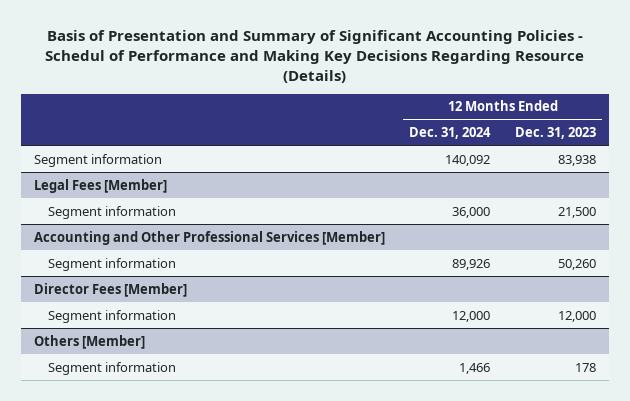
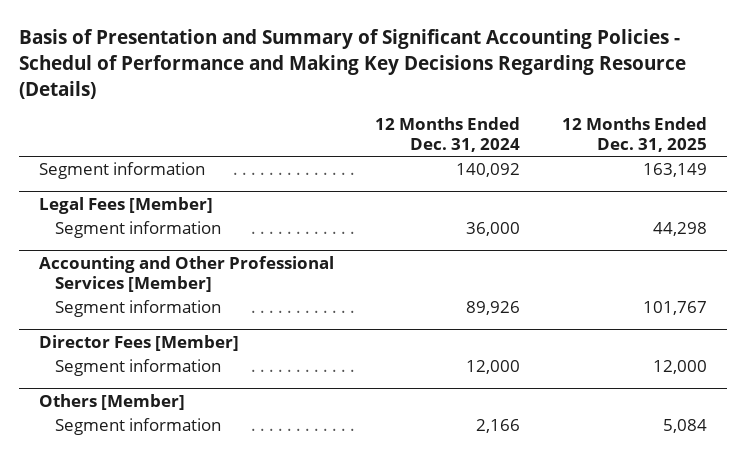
- | 12 Months Ended Dec. 31, 2024 | 12 Months Ended Dec. 31, 2023
+ | 12 Months Ended Dec. 31, 2024 | 12 Months Ended Dec. 31, 2025
@ Others [Member]
- Segment information | 1,466 | 178
+ Segment information | 2,166 | 5,084

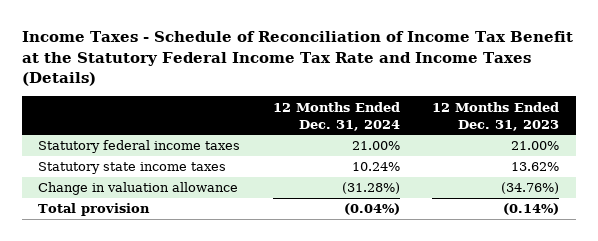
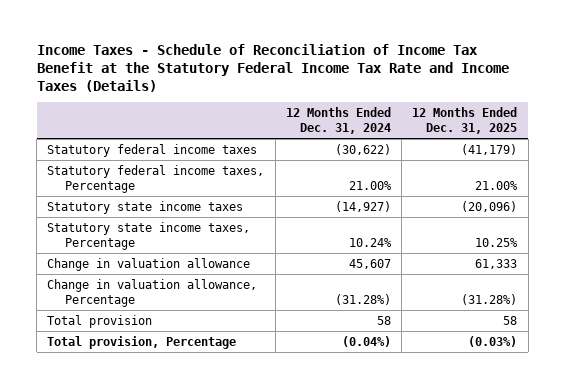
- | 12 Months Ended Dec. 31, 2024 | 12 Months Ended Dec. 31, 2023
+ | 12 Months Ended Dec. 31, 2024 | 12 Months Ended Dec. 31, 2025
- Statutory federal income taxes | 21.00% | 21.00%
- Statutory state income taxes | 10.24% | 13.62%
- Change in valuation allowance | (31.28%) | (34.76%)
- Total provision | (0.04%) | (0.14%)
+ Statutory federal income taxes | (30,622) | (41,179)
+ Statutory federal income taxes, Percentage | 21.00% | 21.00%
+ Statutory state income taxes | (14,927) | (20,096)
+ Statutory state income taxes, Percentage | 10.24% | 10.25%
+ Change in valuation allowance | 45,607 | 61,333
+ Change in valuation allowance, Percentage | (31.28%) | (31.28%)
+ Total provision | 58 | 58
+ Total provision, Percentage | (0.04%) | (0.03%)

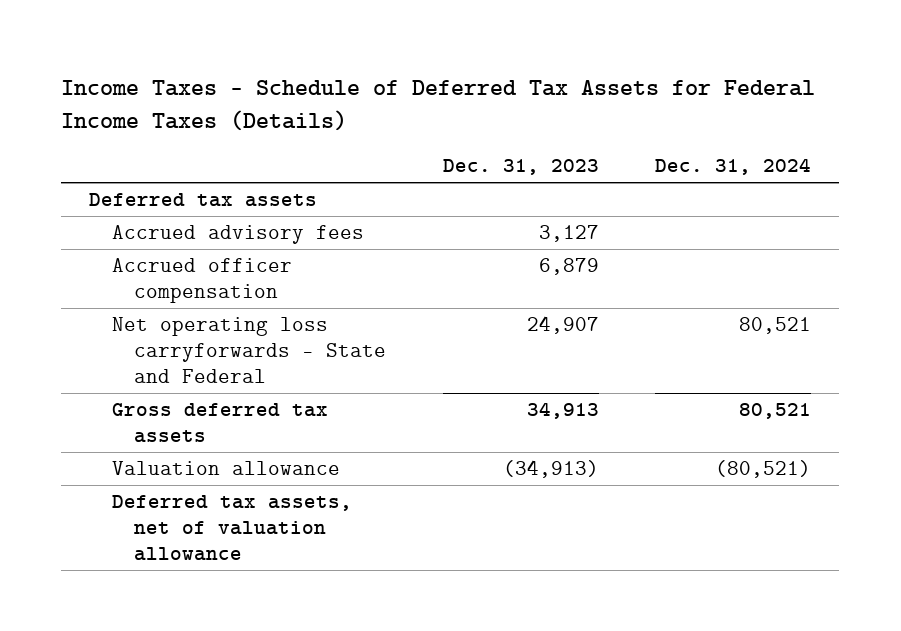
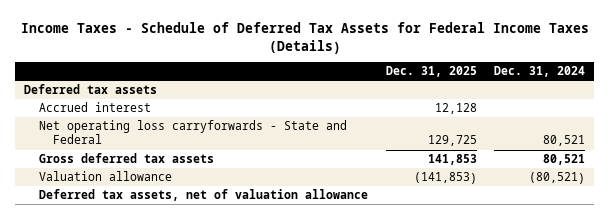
- | Dec. 31, 2023 | Dec. 31, 2024
+ | Dec. 31, 2025 | Dec. 31, 2024
- Accrued advisory fees | 3,127 |
- Accrued officer compensation | 6,879 |
+ Accrued interest | 12,128 |

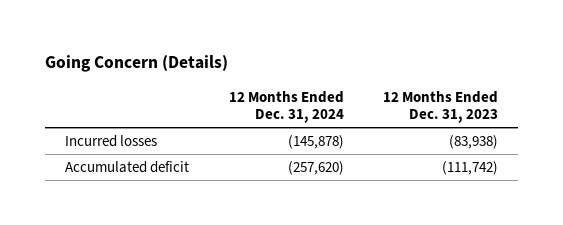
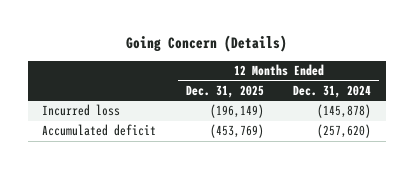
- | 12 Months Ended Dec. 31, 2024 | 12 Months Ended Dec. 31, 2023
+ | 12 Months Ended Dec. 31, 2025 | 12 Months Ended Dec. 31, 2024
- Incurred losses | (145,878) | (83,938)
+ Incurred loss | (196,149) | (145,878)

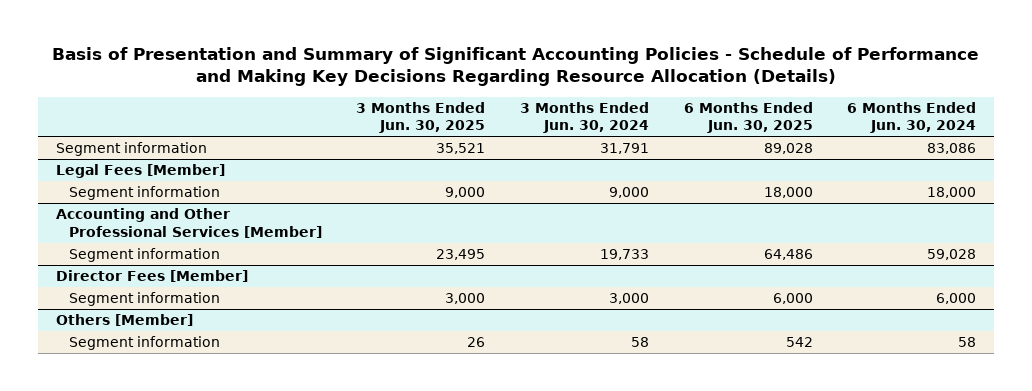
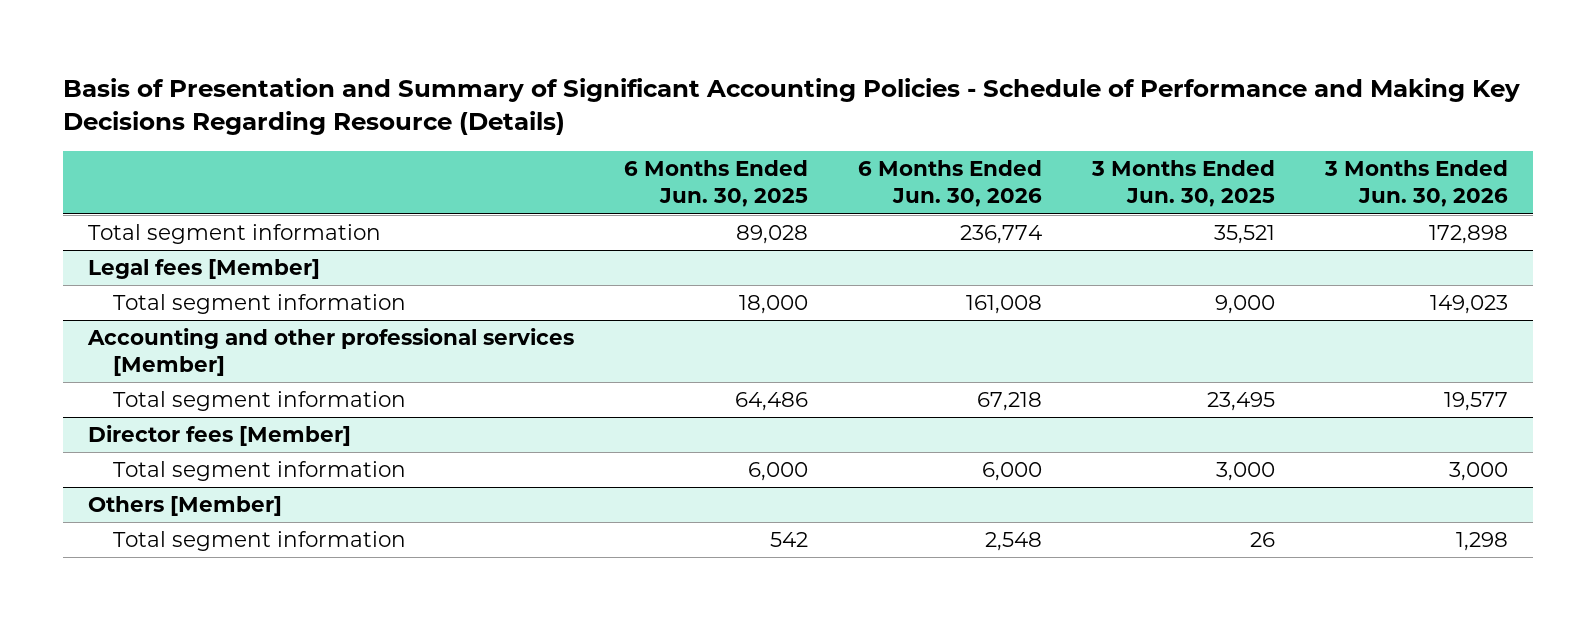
- Basis of Presentation and Summary of Significant Accounting Policies - Schedule of Performance and Making Key Decisions Regarding Resource Allocation (Details)
+ Basis of Presentation and Summary of Significant Accounting Policies - Schedule of Performance and Making Key Decisions Regarding Resource (Details)
- | 3 Months Ended Jun. 30, 2025 | 3 Months Ended Jun. 30, 2024 | 6 Months Ended Jun. 30, 2025 | 6 Months Ended Jun. 30, 2024
+ | 6 Months Ended Jun. 30, 2025 | 6 Months Ended Jun. 30, 2026 | 3 Months Ended Jun. 30, 2025 | 3 Months Ended Jun. 30, 2026
- Segment information | 35,521 | 31,791 | 89,028 | 83,086
- Legal Fees [Member]
- Segment information | 9,000 | 9,000 | 18,000 | 18,000
- Accounting and Other Professional Services [Member]
- Segment information | 23,495 | 19,733 | 64,486 | 59,028
- Director Fees [Member]
- Segment information | 3,000 | 3,000 | 6,000 | 6,000
+ Total segment information | 89,028 | 236,774 | 35,521 | 172,898
+ Legal fees [Member]
+ Total segment information | 18,000 | 161,008 | 9,000 | 149,023
+ Accounting and other professional services [Member]
+ Total segment information | 64,486 | 67,218 | 23,495 | 19,577
+ Director fees [Member]
+ Total segment information | 6,000 | 6,000 | 3,000 | 3,000
@ Others [Member]
- Segment information | 26 | 58 | 542 | 58
+ Total segment information | 542 | 2,548 | 26 | 1,298

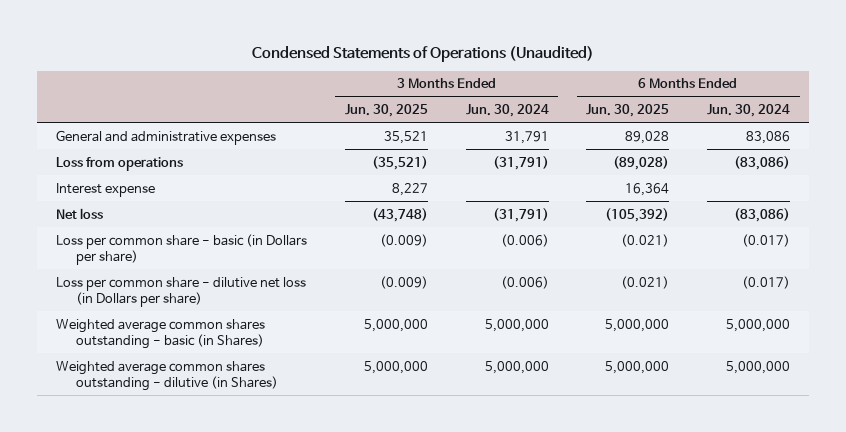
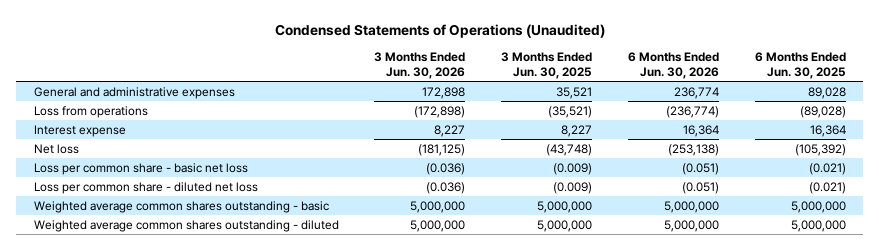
- | 3 Months Ended Jun. 30, 2025 | 3 Months Ended Jun. 30, 2024 | 6 Months Ended Jun. 30, 2025 | 6 Months Ended Jun. 30, 2024
+ | 3 Months Ended Jun. 30, 2026 | 3 Months Ended Jun. 30, 2025 | 6 Months Ended Jun. 30, 2026 | 6 Months Ended Jun. 30, 2025
- Loss per common share - basic (in Dollars per share) | (0.009) | (0.006) | (0.021) | (0.017)
- Loss per common share - dilutive net loss (in Dollars per share) | (0.009) | (0.006) | (0.021) | (0.017)
- Weighted average common shares outstanding - basic (in Shares) | 5,000,000 | 5,000,000 | 5,000,000 | 5,000,000
- Weighted average common shares outstanding - dilutive (in Shares) | 5,000,000 | 5,000,000 | 5,000,000 | 5,000,000
+ Loss per common share - basic net loss | (0.036) | (0.009) | (0.051) | (0.021)
+ Loss per common share - diluted net loss | (0.036) | (0.009) | (0.051) | (0.021)
+ Weighted average common shares outstanding - basic | 5,000,000 | 5,000,000 | 5,000,000 | 5,000,000
+ Weighted average common shares outstanding - diluted | 5,000,000 | 5,000,000 | 5,000,000 | 5,000,000

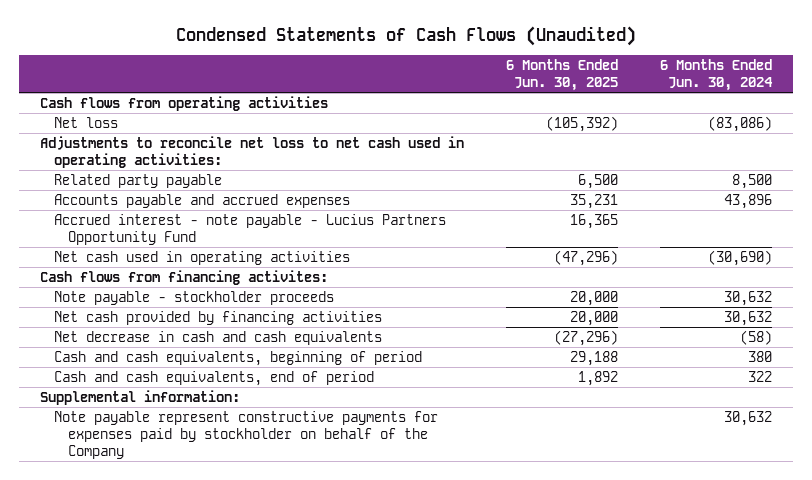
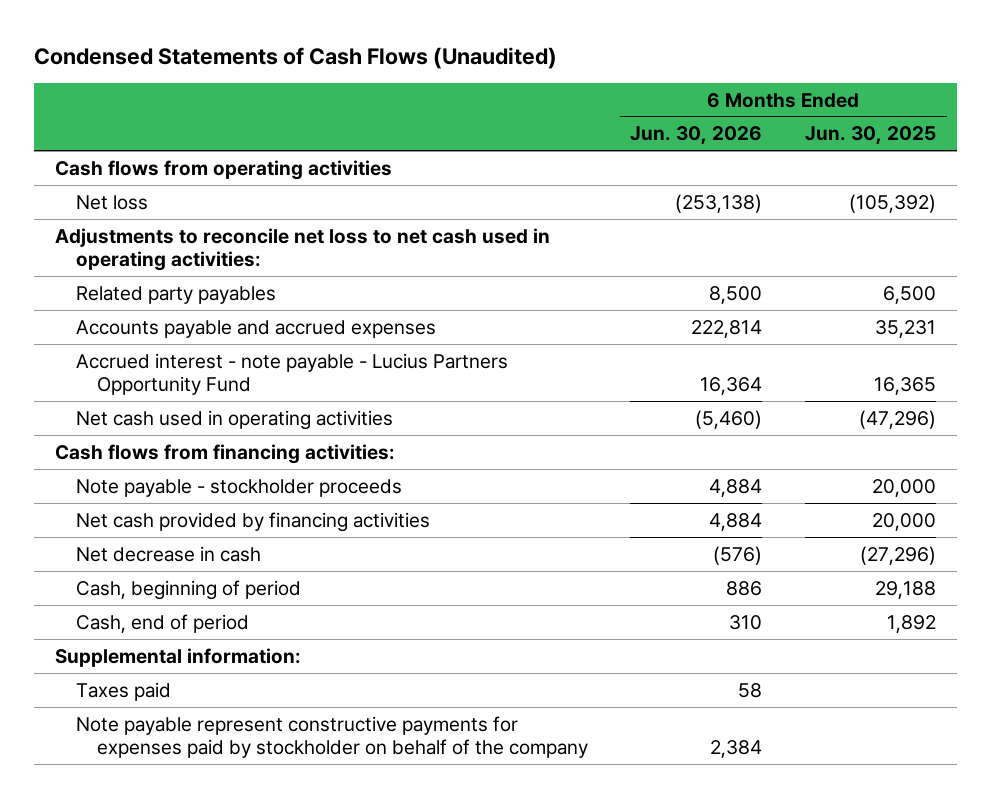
- | 6 Months Ended Jun. 30, 2025 | 6 Months Ended Jun. 30, 2024
+ | 6 Months Ended Jun. 30, 2026 | 6 Months Ended Jun. 30, 2025
- Related party payable | 6,500 | 8,500
+ Related party payables | 8,500 | 6,500
- Cash flows from financing activites:
+ Cash flows from financing activities:
- Net decrease in cash and cash equivalents | (27,296) | (58)
- Cash and cash equivalents, beginning of period | 29,188 | 380
- Cash and cash equivalents, end of period | 1,892 | 322
+ Net decrease in cash | (576) | (27,296)
+ Cash, beginning of period | 886 | 29,188
+ Cash, end of period | 310 | 1,892
- Note payable represent constructive payments for expenses paid by stockholder on behalf of the Company | | 30,632
+ Taxes paid | 58 |
+ Note payable represent constructive payments for expenses paid by stockholder on behalf of the company | 2,384 |

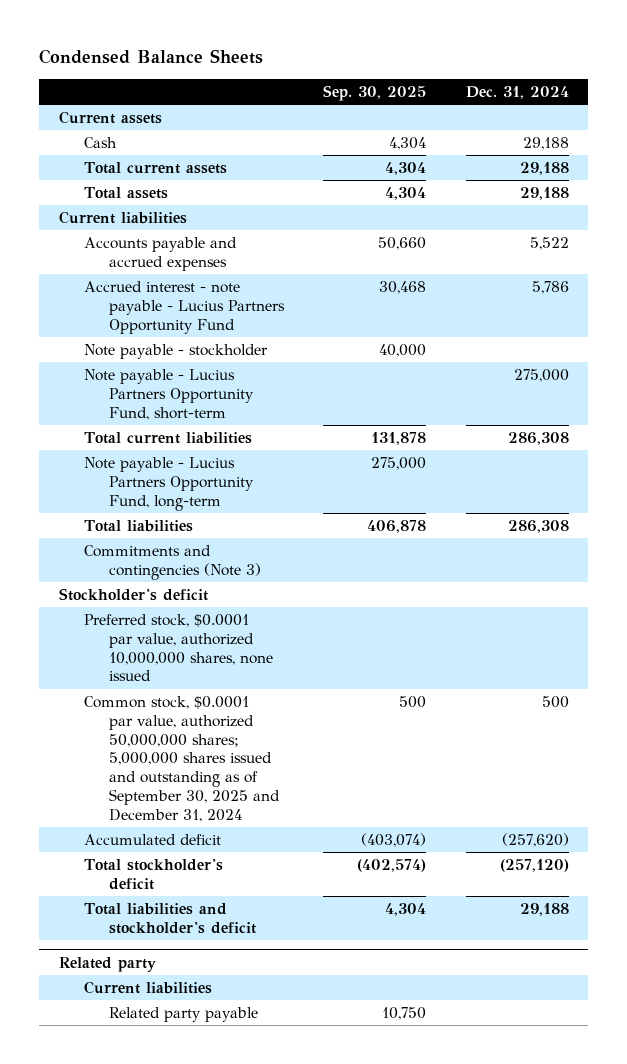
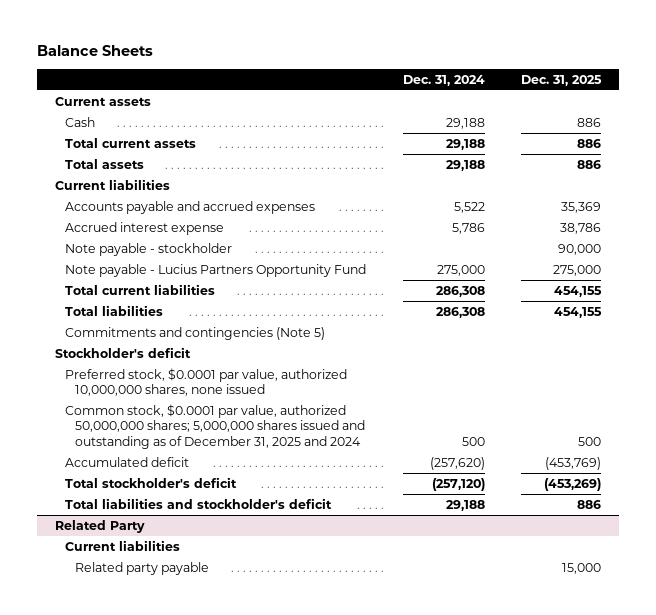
- Condensed Balance Sheets
+ Balance Sheets
- | Sep. 30, 2025 | Dec. 31, 2024
+ | Dec. 31, 2024 | Dec. 31, 2025
- Accrued interest - note payable - Lucius Partners Opportunity Fund | 30,468 | 5,786
+ Accrued interest expense | 5,786 | 38,786
- Note payable - Lucius Partners Opportunity Fund, short-term | | 275,000
+ Note payable - Lucius Partners Opportunity Fund | 275,000 | 275,000
- Note payable - Lucius Partners Opportunity Fund, long-term | 275,000 |
- Commitments and contingencies (Note 3)
+ Commitments and contingencies (Note 5)
- Common stock, $0.0001 par value, authorized 50,000,000 shares; 5,000,000 shares issued and outstanding as of September 30, 2025 and December 31, 2024 | 500 | 500
+ Common stock, $0.0001 par value, authorized 50,000,000 shares; 5,000,000 shares issued and outstanding as of December 31, 2025 and 2024 | 500 | 500
- Related party
+ Related Party

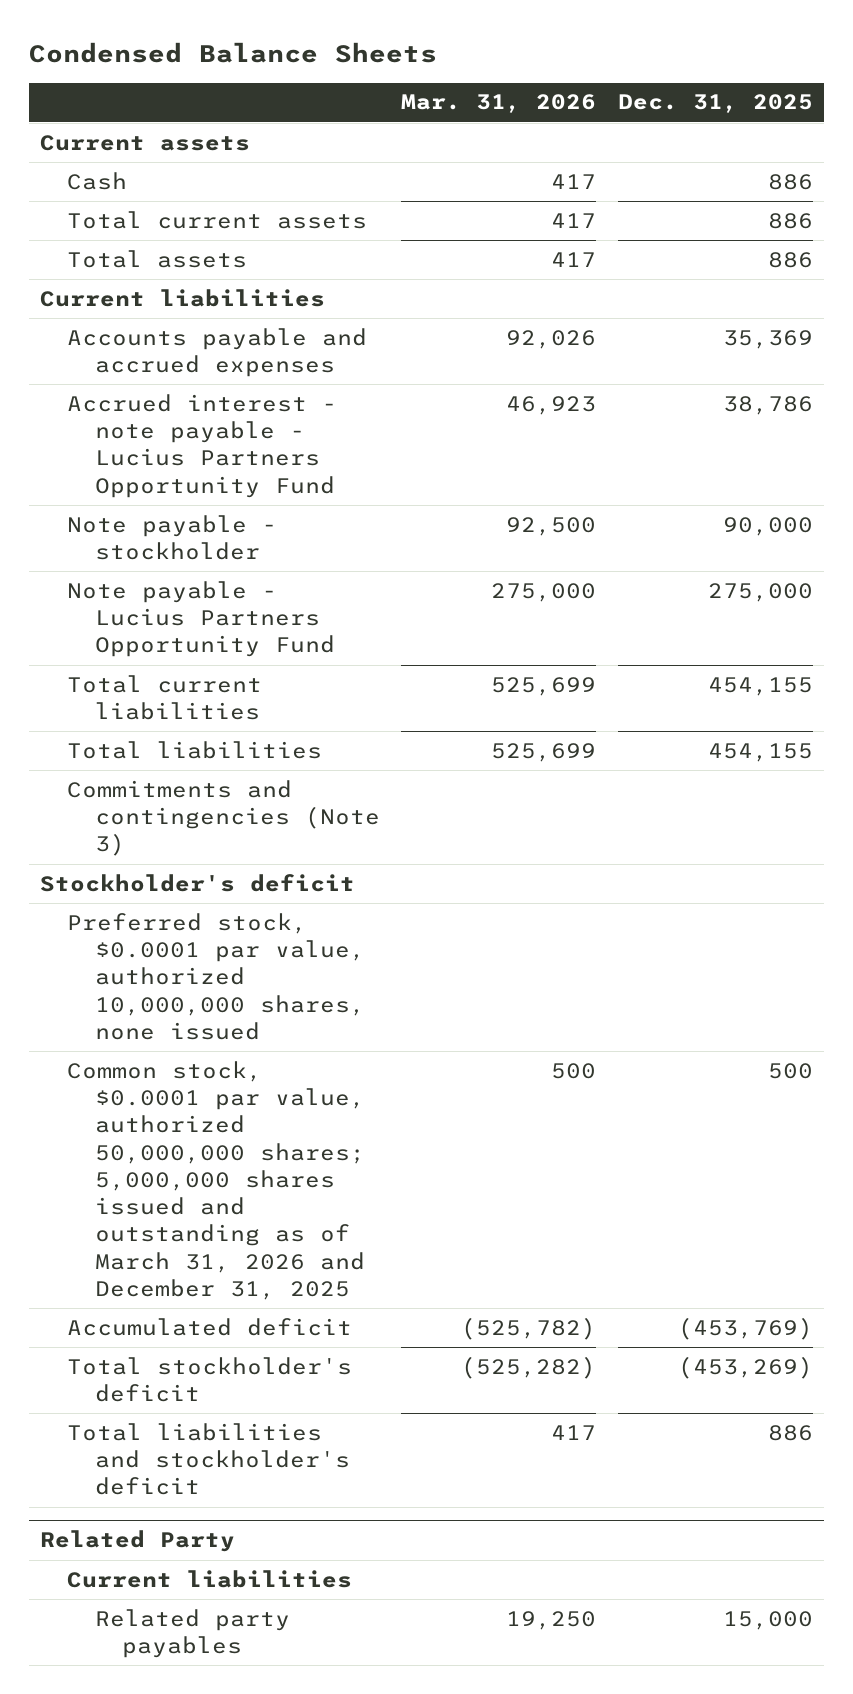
- Balance Sheets
+ Condensed Balance Sheets
- | Dec. 31, 2024 | Dec. 31, 2025
+ | Mar. 31, 2026 | Dec. 31, 2025
- Accrued interest expense | 5,786 | 38,786
+ Accrued interest - note payable - Lucius Partners Opportunity Fund | 46,923 | 38,786
- Commitments and contingencies (Note 5)
+ Commitments and contingencies (Note 3)
- Common stock, $0.0001 par value, authorized 50,000,000 shares; 5,000,000 shares issued and outstanding as of December 31, 2025 and 2024 | 500 | 500
+ Common stock, $0.0001 par value, authorized 50,000,000 shares; 5,000,000 shares issued and outstanding as of March 31, 2026 and December 31, 2025 | 500 | 500
@ Related Party
- Related party payable | | 15,000
+ Related party payables | 19,250 | 15,000

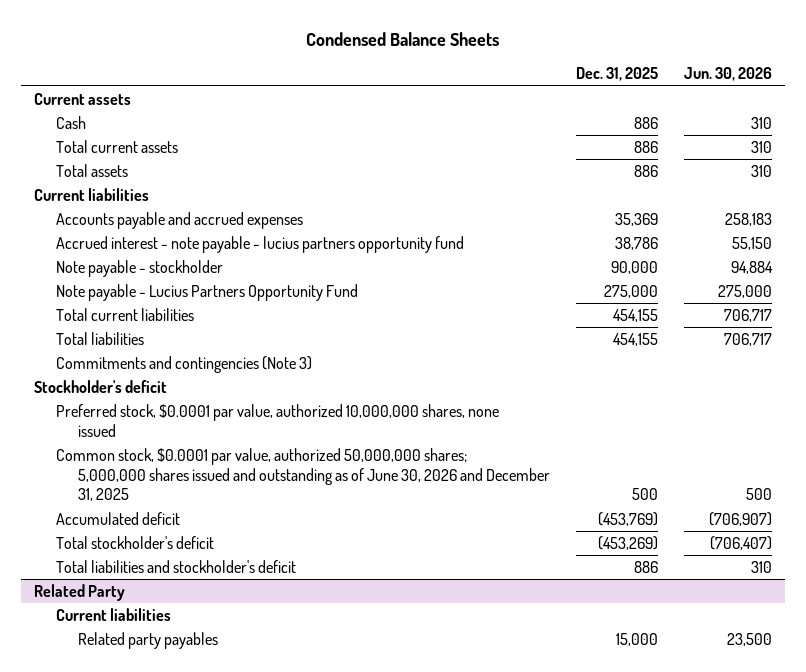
- | Mar. 31, 2026 | Dec. 31, 2025
+ | Dec. 31, 2025 | Jun. 30, 2026
- Accrued interest - note payable - Lucius Partners Opportunity Fund | 46,923 | 38,786
+ Accrued interest - note payable - lucius partners opportunity fund | 38,786 | 55,150
- Common stock, $0.0001 par value, authorized 50,000,000 shares; 5,000,000 shares issued and outstanding as of March 31, 2026 and December 31, 2025 | 500 | 500
+ Common stock, $0.0001 par value, authorized 50,000,000 shares; 5,000,000 shares issued and outstanding as of June 30, 2026 and December 31, 2025 | 500 | 500

